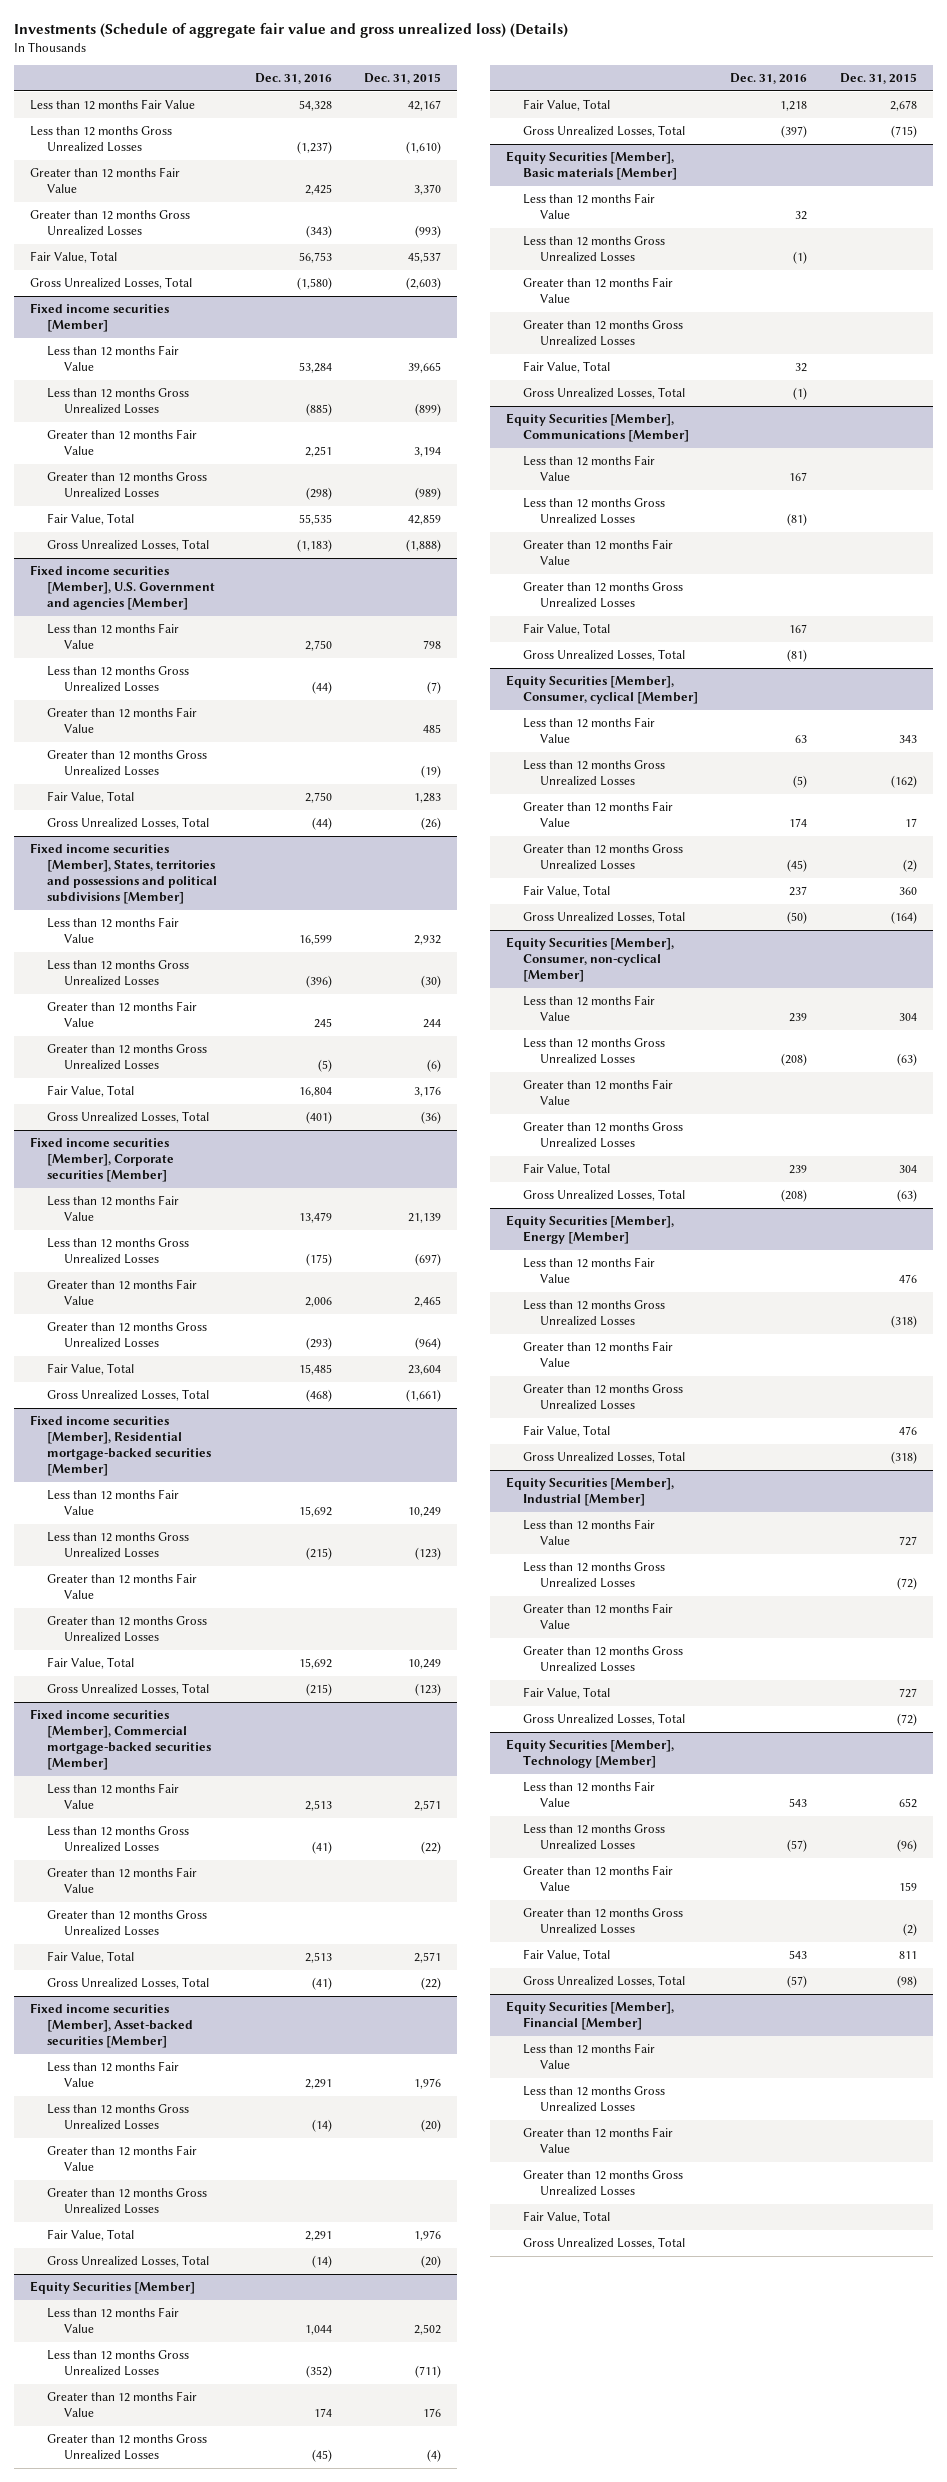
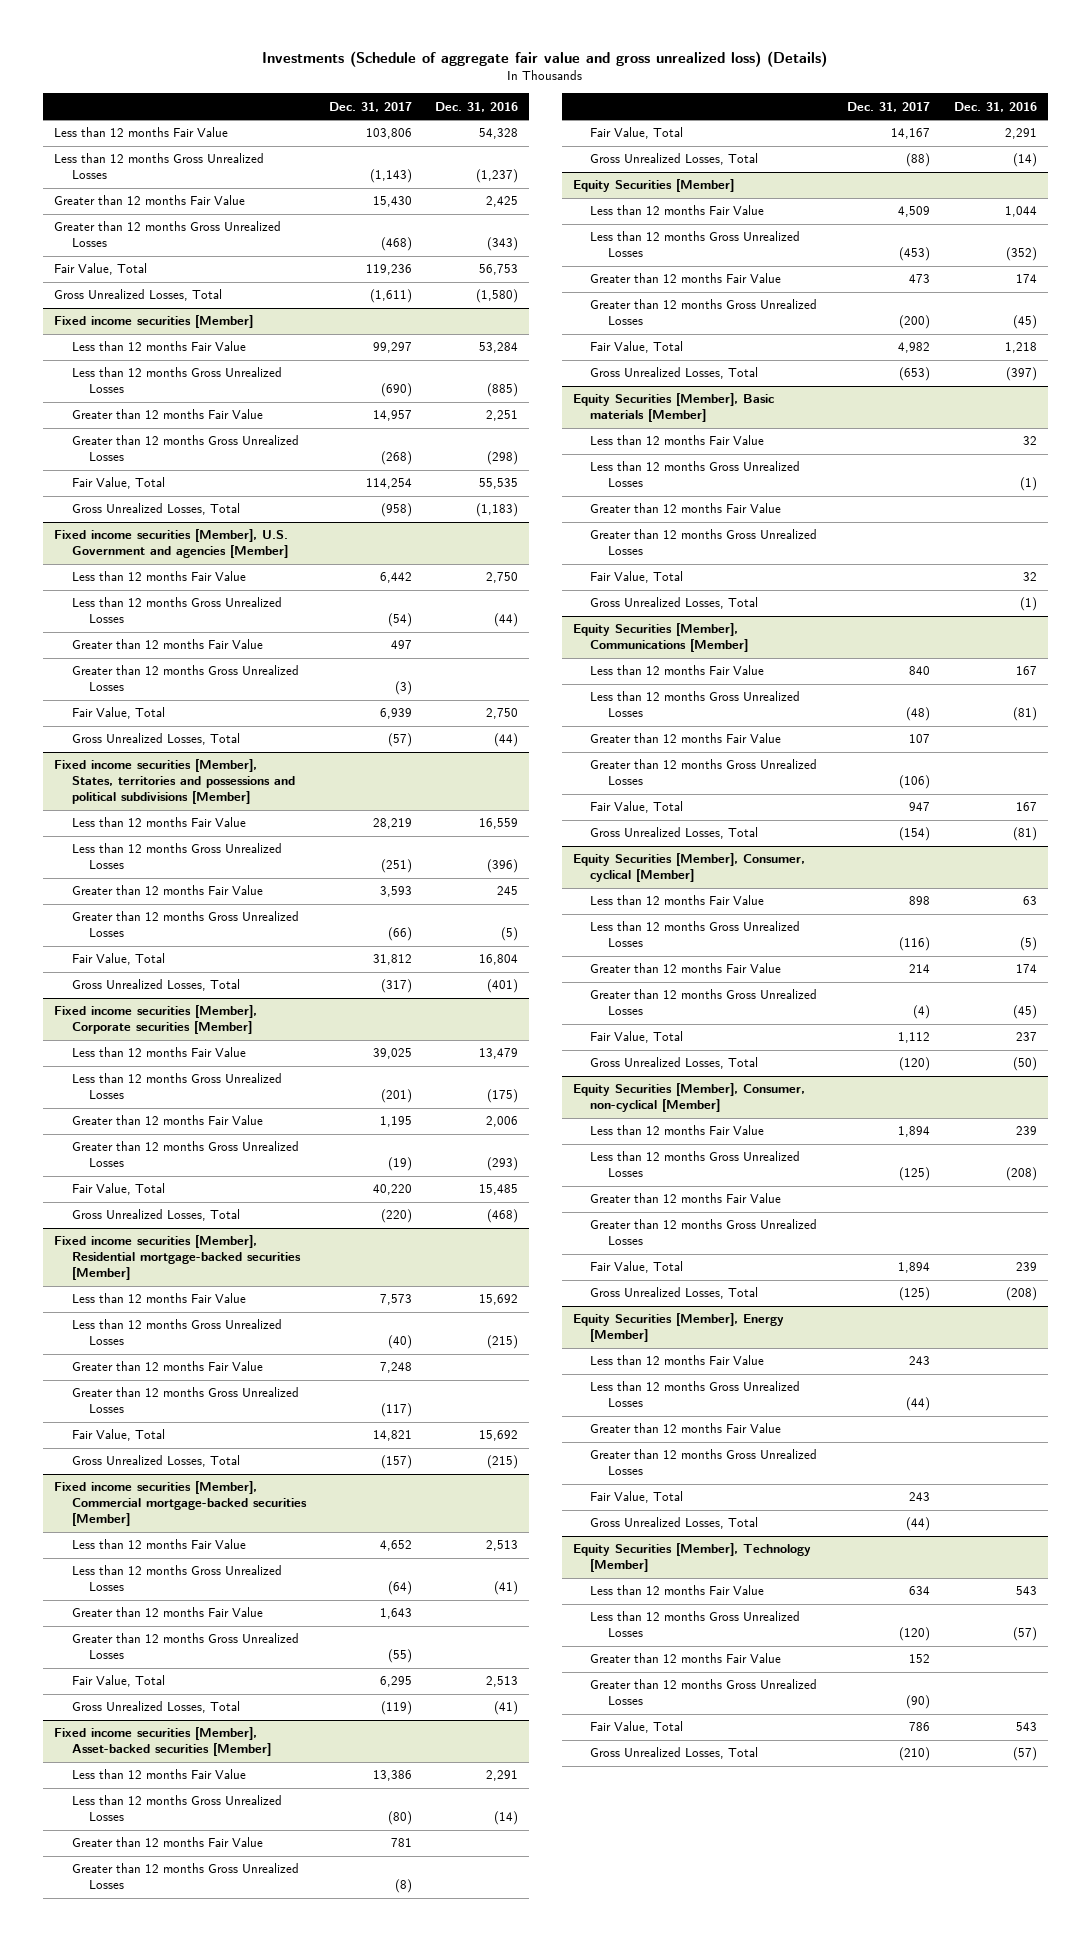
- | Dec. 31, 2016 | Dec. 31, 2015
+ | Dec. 31, 2017 | Dec. 31, 2016
@ Fixed income securities [Member], States, territories and possessions and political subdivisions [Member]
- Less than 12 months Fair Value | 16,599 | 2,932
+ Less than 12 months Fair Value | 28,219 | 16,559
- Equity Securities [Member], Industrial [Member]
- Less than 12 months Fair Value | | 727
- Less than 12 months Gross Unrealized Losses | | (72)
- Greater than 12 months Fair Value
- Greater than 12 months Gross Unrealized Losses
- Fair Value, Total | | 727
- Gross Unrealized Losses, Total | | (72)
- Equity Securities [Member], Financial [Member]
- Less than 12 months Fair Value
- Less than 12 months Gross Unrealized Losses
- Greater than 12 months Fair Value
- Greater than 12 months Gross Unrealized Losses
- Fair Value, Total
- Gross Unrealized Losses, Total

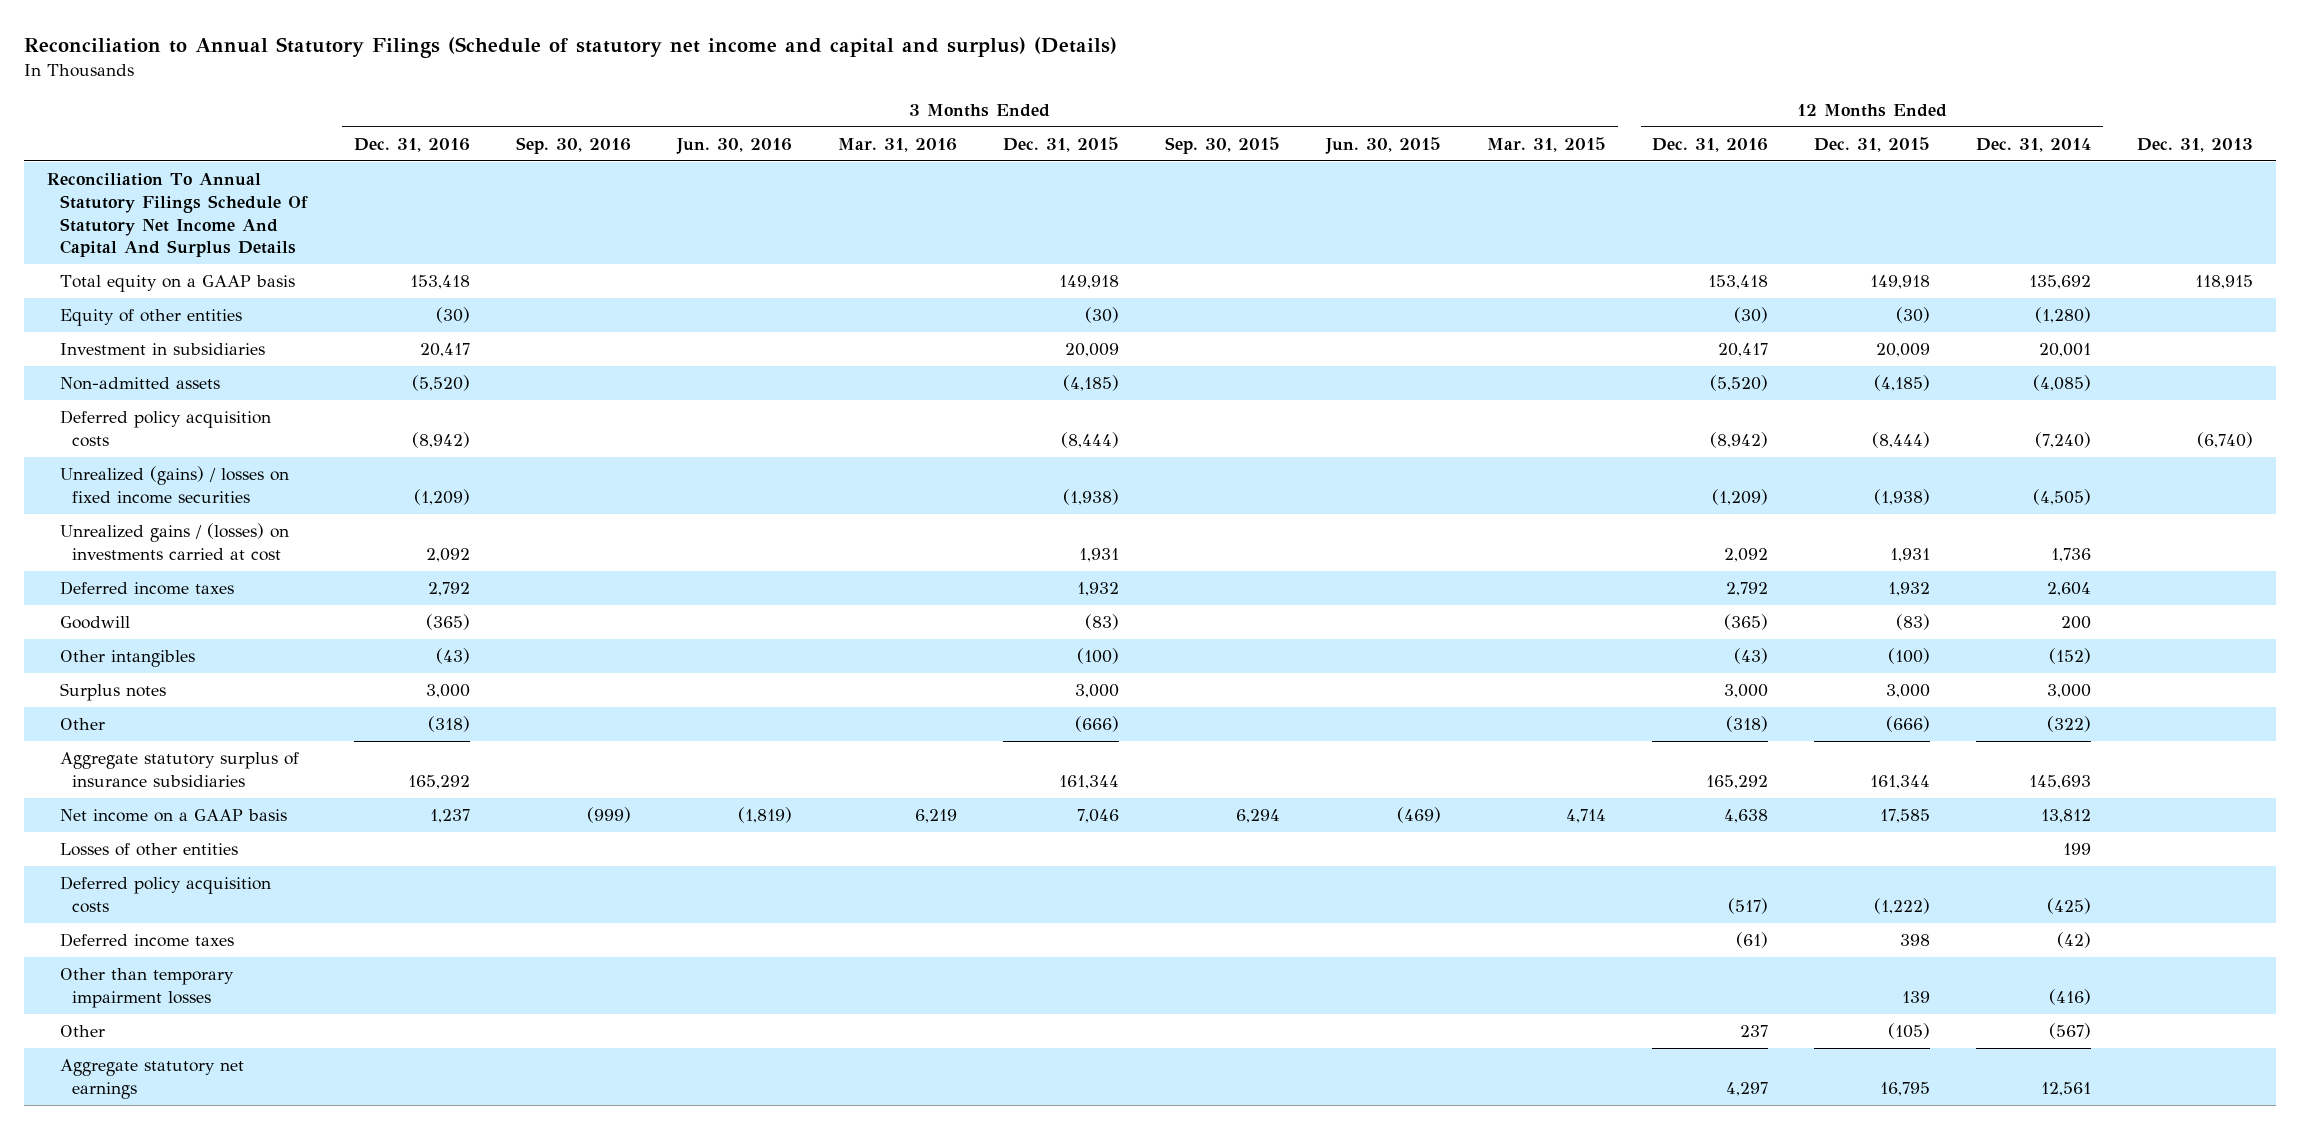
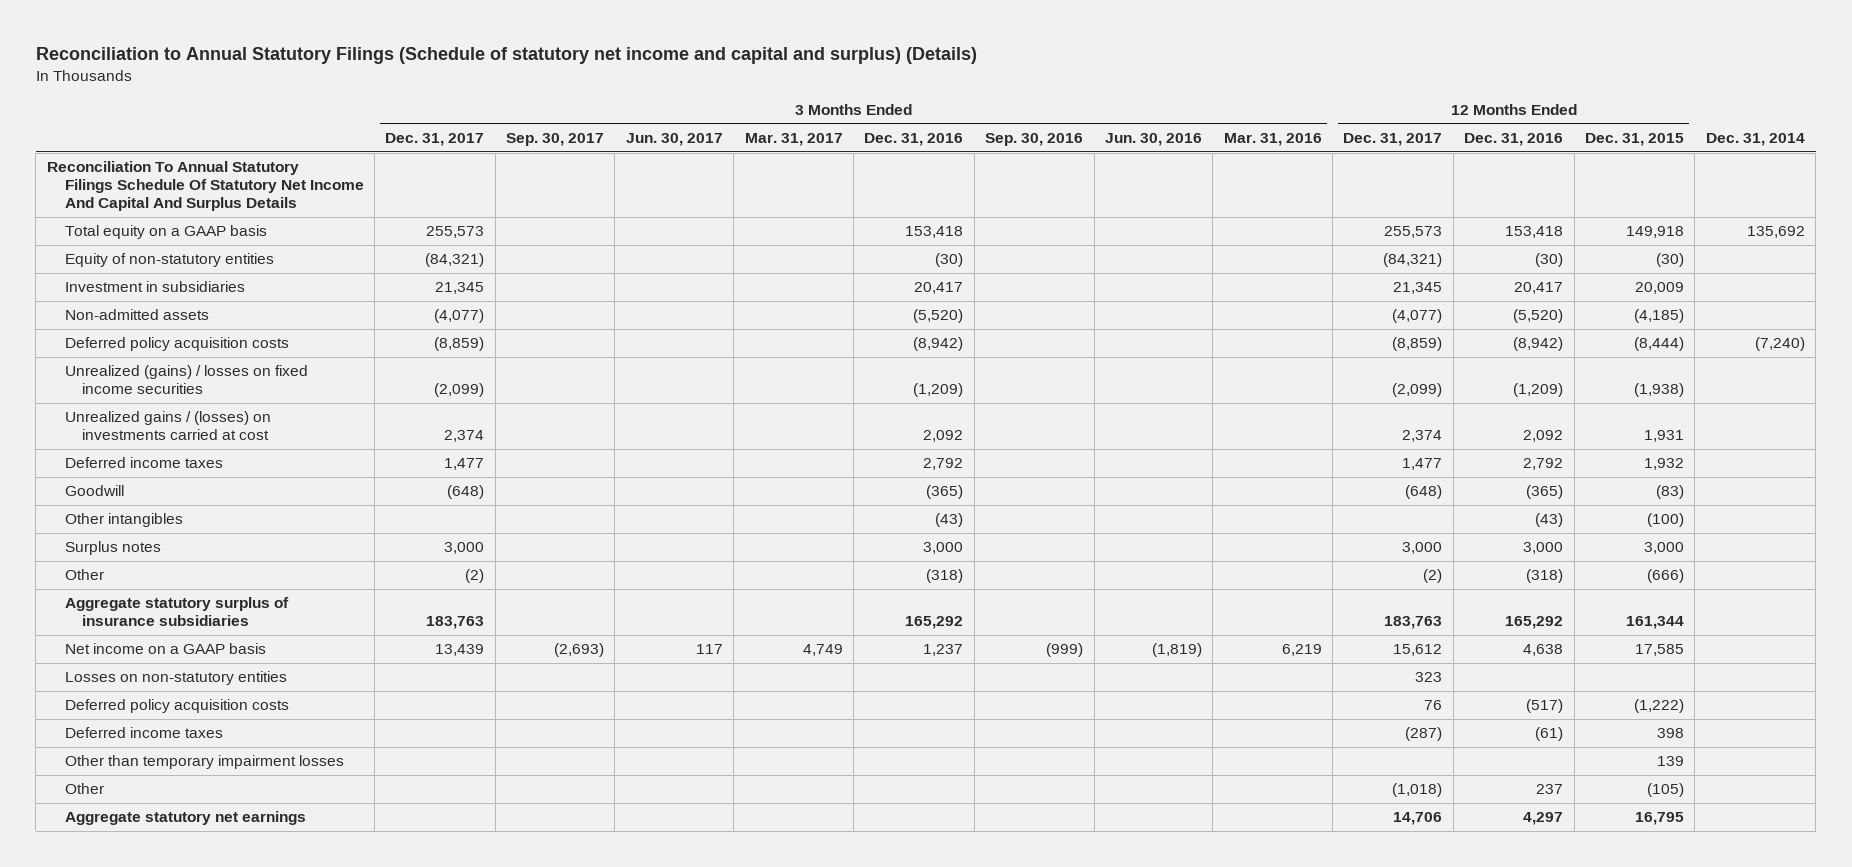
- | 3 Months Ended Dec. 31, 2016 | 3 Months Ended Sep. 30, 2016 | 3 Months Ended Jun. 30, 2016 | 3 Months Ended Mar. 31, 2016 | 3 Months Ended Dec. 31, 2015 | 3 Months Ended Sep. 30, 2015 | 3 Months Ended Jun. 30, 2015 | 3 Months Ended Mar. 31, 2015 | 12 Months Ended Dec. 31, 2016 | 12 Months Ended Dec. 31, 2015 | 12 Months Ended Dec. 31, 2014 | Dec. 31, 2013
+ | 3 Months Ended Dec. 31, 2017 | 3 Months Ended Sep. 30, 2017 | 3 Months Ended Jun. 30, 2017 | 3 Months Ended Mar. 31, 2017 | 3 Months Ended Dec. 31, 2016 | 3 Months Ended Sep. 30, 2016 | 3 Months Ended Jun. 30, 2016 | 3 Months Ended Mar. 31, 2016 | 12 Months Ended Dec. 31, 2017 | 12 Months Ended Dec. 31, 2016 | 12 Months Ended Dec. 31, 2015 | Dec. 31, 2014
- Equity of other entities | (30) | | | | (30) | | | | (30) | (30) | (1,280) |
+ Equity of non-statutory entities | (84,321) | | | | (30) | | | | (84,321) | (30) | (30) |
- Losses of other entities | | | | | | | | | | | 199 |
+ Losses on non-statutory entities | | | | | | | | | 323 | | |

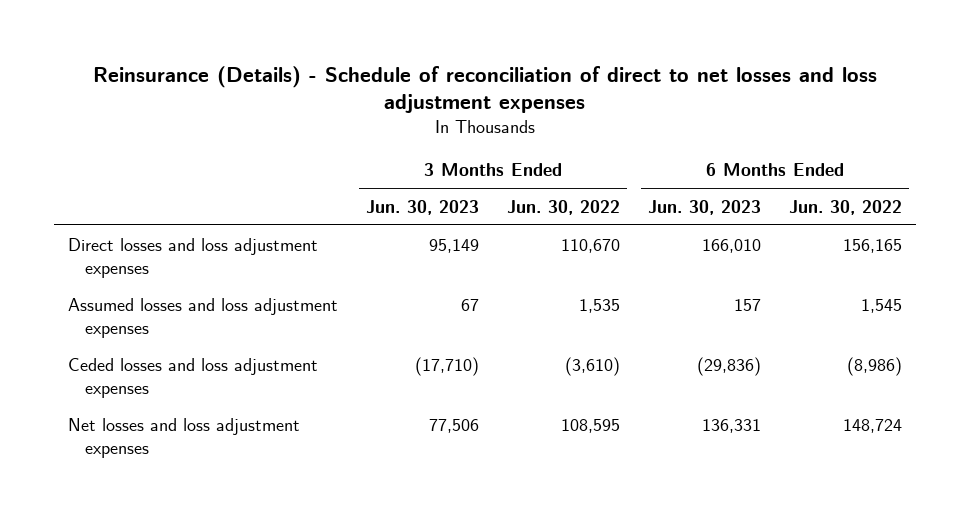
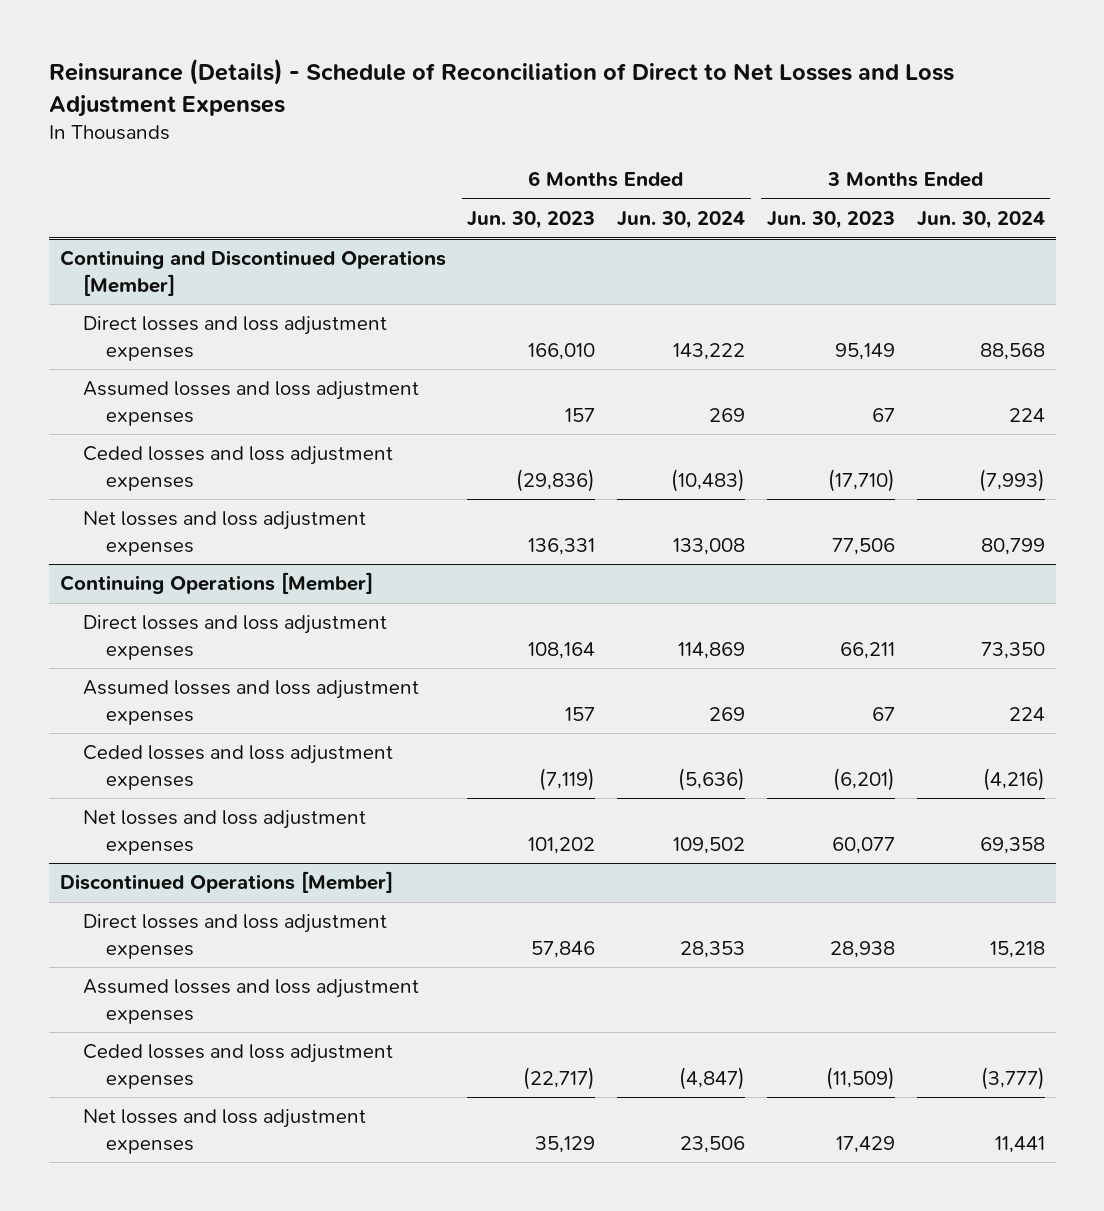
- Reinsurance (Details) - Schedule of reconciliation of direct to net losses and loss adjustment expenses
+ Reinsurance (Details) - Schedule of Reconciliation of Direct to Net Losses and Loss Adjustment Expenses
- | 3 Months Ended Jun. 30, 2023 | 3 Months Ended Jun. 30, 2022 | 6 Months Ended Jun. 30, 2023 | 6 Months Ended Jun. 30, 2022
+ | 6 Months Ended Jun. 30, 2023 | 6 Months Ended Jun. 30, 2024 | 3 Months Ended Jun. 30, 2023 | 3 Months Ended Jun. 30, 2024
+ Continuing and Discontinued Operations [Member]
+ Continuing Operations [Member]
+ Direct losses and loss adjustment expenses | 108,164 | 114,869 | 66,211 | 73,350
+ Assumed losses and loss adjustment expenses | 157 | 269 | 67 | 224
+ Ceded losses and loss adjustment expenses | (7,119) | (5,636) | (6,201) | (4,216)
+ Net losses and loss adjustment expenses | 101,202 | 109,502 | 60,077 | 69,358
+ Discontinued Operations [Member]
+ Direct losses and loss adjustment expenses | 57,846 | 28,353 | 28,938 | 15,218
+ Assumed losses and loss adjustment expenses
+ Ceded losses and loss adjustment expenses | (22,717) | (4,847) | (11,509) | (3,777)
+ Net losses and loss adjustment expenses | 35,129 | 23,506 | 17,429 | 11,441

